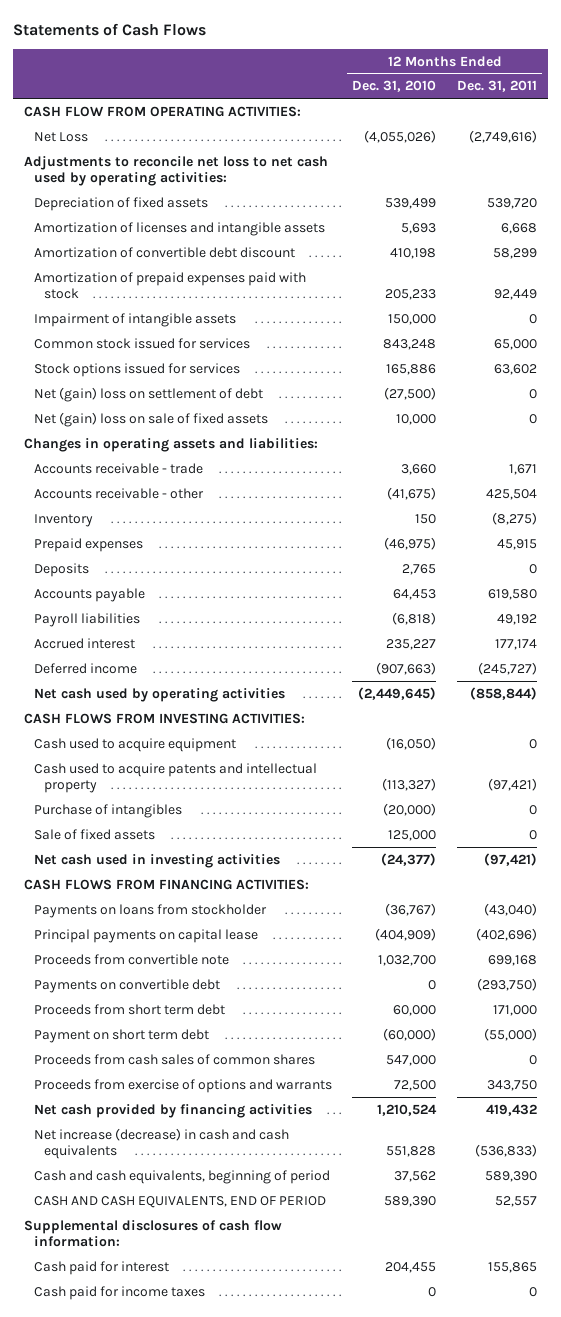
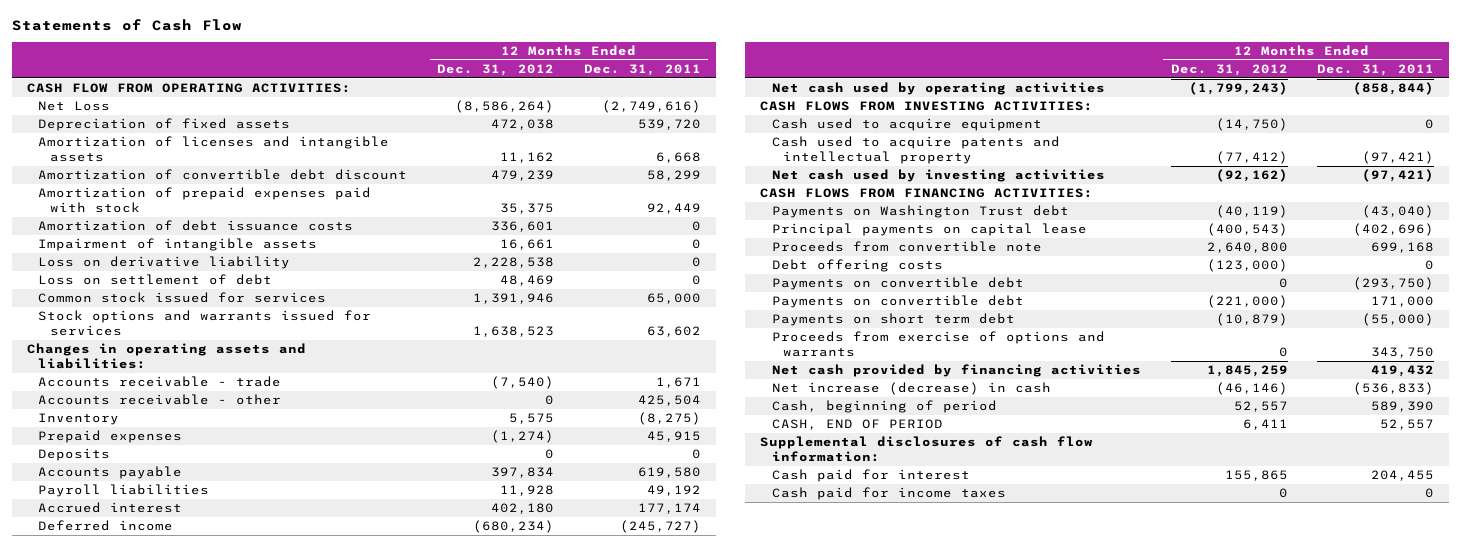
- Statements of Cash Flows
+ Statements of Cash Flow
- | 12 Months Ended Dec. 31, 2010 | 12 Months Ended Dec. 31, 2011
+ | 12 Months Ended Dec. 31, 2012 | 12 Months Ended Dec. 31, 2011
- Adjustments to reconcile net loss to net cash used by operating activities:
+ Amortization of debt issuance costs | 336,601 | 0
+ Loss on derivative liability | 2,228,538 | 0
+ Loss on settlement of debt | 48,469 | 0
- Stock options issued for services | 165,886 | 63,602
- Net (gain) loss on settlement of debt | (27,500) | 0
- Net (gain) loss on sale of fixed assets | 10,000 | 0
+ Stock options and warrants issued for services | 1,638,523 | 63,602
- Purchase of intangibles | (20,000) | 0
- Sale of fixed assets | 125,000 | 0
- Net cash used in investing activities | (24,377) | (97,421)
+ Net cash used by investing activities | (92,162) | (97,421)
- Payments on loans from stockholder | (36,767) | (43,040)
+ Payments on Washington Trust debt | (40,119) | (43,040)
+ Debt offering costs | (123,000) | 0
- Proceeds from short term debt | 60,000 | 171,000
- Payment on short term debt | (60,000) | (55,000)
- Proceeds from cash sales of common shares | 547,000 | 0
+ Payments on convertible debt | (221,000) | 171,000
+ Payments on short term debt | (10,879) | (55,000)
- Net increase (decrease) in cash and cash equivalents | 551,828 | (536,833)
- Cash and cash equivalents, beginning of period | 37,562 | 589,390
- CASH AND CASH EQUIVALENTS, END OF PERIOD | 589,390 | 52,557
+ Net increase (decrease) in cash | (46,146) | (536,833)
+ Cash, beginning of period | 52,557 | 589,390
+ CASH, END OF PERIOD | 6,411 | 52,557
- Cash paid for interest | 204,455 | 155,865
+ Cash paid for interest | 155,865 | 204,455

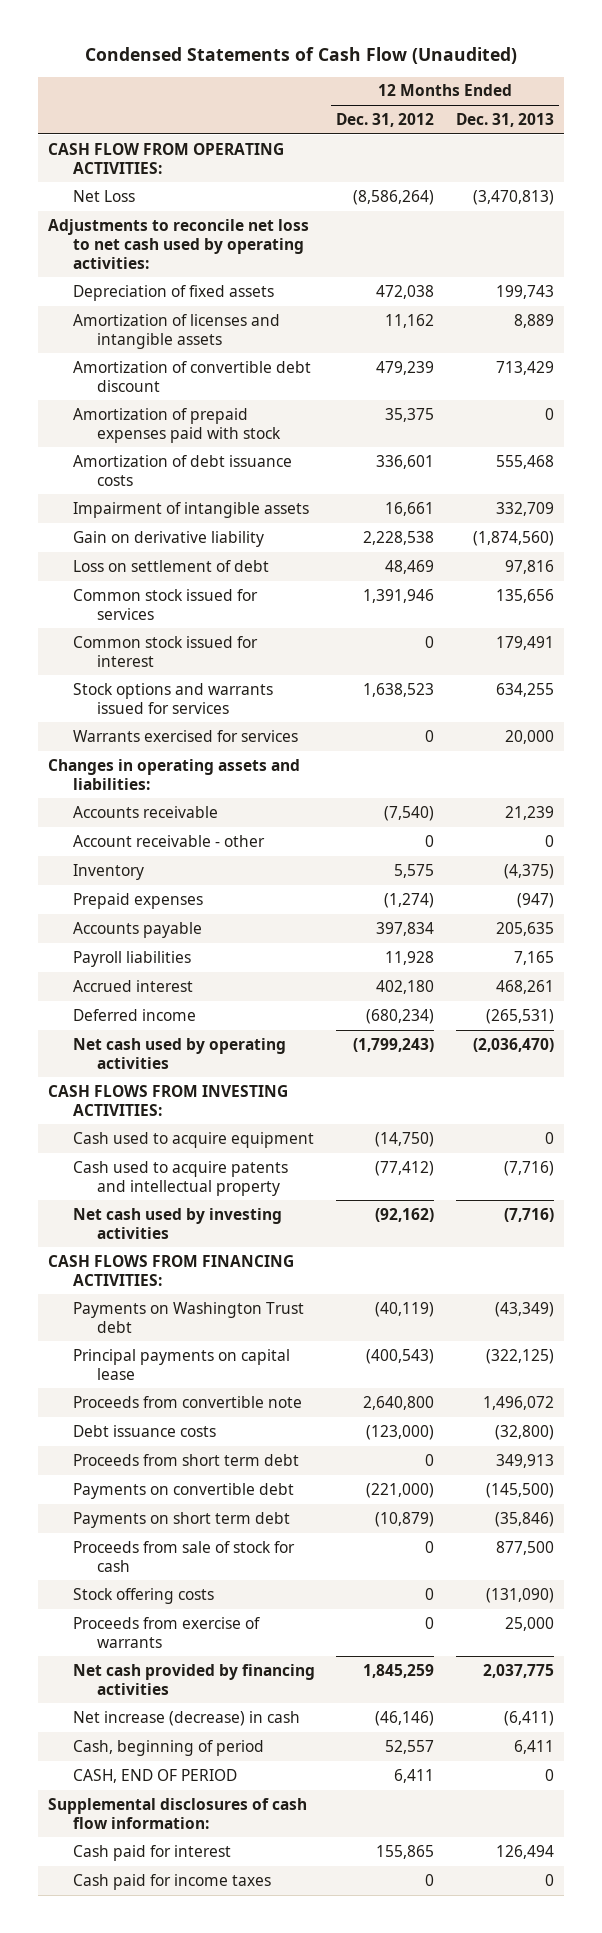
- Statements of Cash Flow
+ Condensed Statements of Cash Flow (Unaudited)
- | 12 Months Ended Dec. 31, 2012 | 12 Months Ended Dec. 31, 2011
+ | 12 Months Ended Dec. 31, 2012 | 12 Months Ended Dec. 31, 2013
+ Adjustments to reconcile net loss to net cash used by operating activities:
- Loss on derivative liability | 2,228,538 | 0
+ Gain on derivative liability | 2,228,538 | (1,874,560)
+ Common stock issued for interest | 0 | 179,491
+ Warrants exercised for services | 0 | 20,000
- Accounts receivable - trade | (7,540) | 1,671
- Accounts receivable - other | 0 | 425,504
+ Accounts receivable | (7,540) | 21,239
+ Account receivable - other | 0 | 0
- Deposits | 0 | 0
- Debt offering costs | (123,000) | 0
- Payments on convertible debt | 0 | (293,750)
+ Debt issuance costs | (123,000) | (32,800)
+ Proceeds from short term debt | 0 | 349,913
- Proceeds from exercise of options and warrants | 0 | 343,750
+ Proceeds from sale of stock for cash | 0 | 877,500
+ Stock offering costs | 0 | (131,090)
+ Proceeds from exercise of warrants | 0 | 25,000

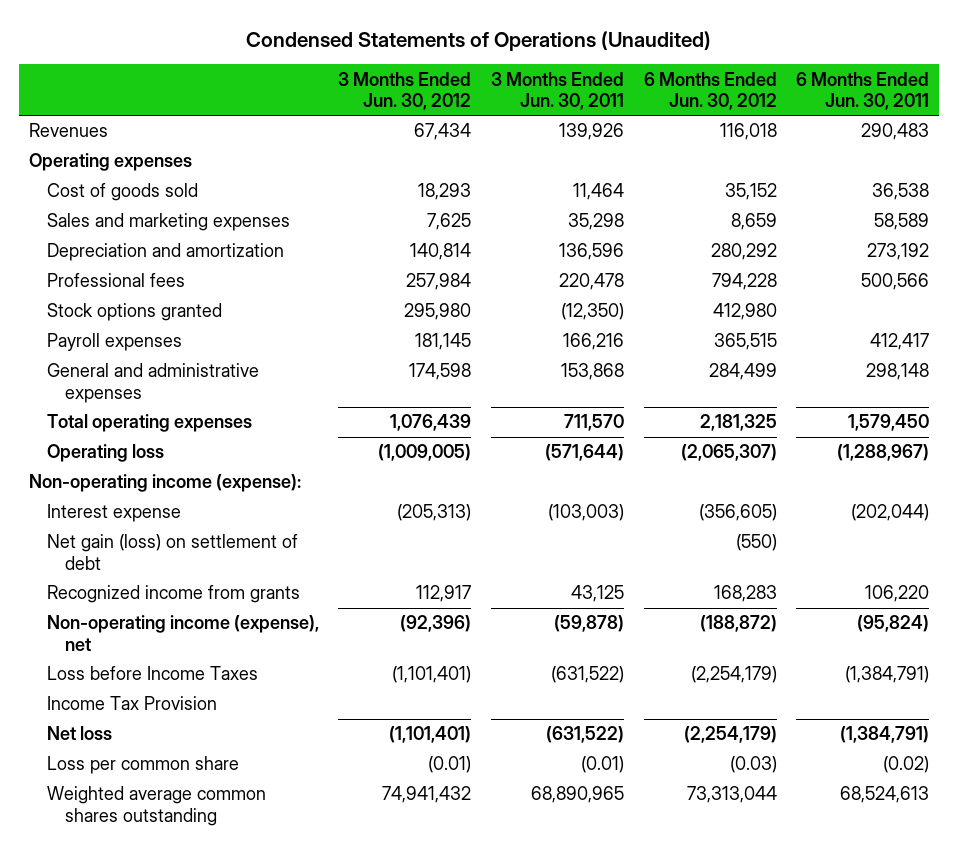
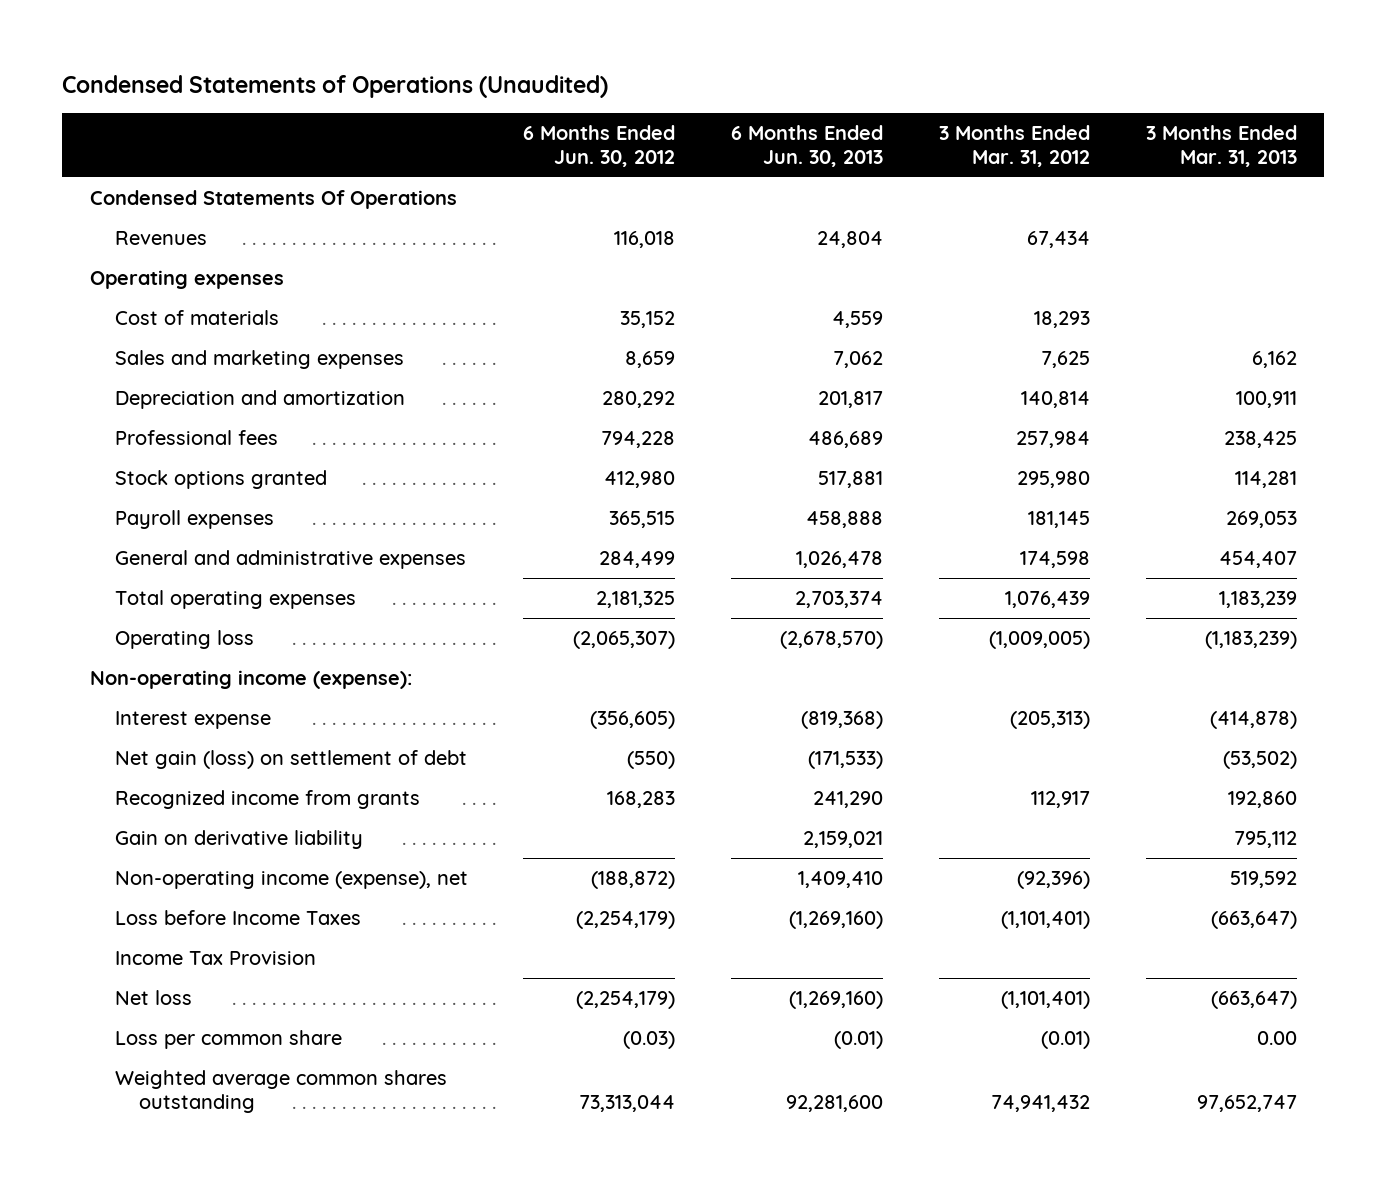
- | 3 Months Ended Jun. 30, 2012 | 3 Months Ended Jun. 30, 2011 | 6 Months Ended Jun. 30, 2012 | 6 Months Ended Jun. 30, 2011
+ | 6 Months Ended Jun. 30, 2012 | 6 Months Ended Jun. 30, 2013 | 3 Months Ended Mar. 31, 2012 | 3 Months Ended Mar. 31, 2013
+ Condensed Statements Of Operations
- Cost of goods sold | 18,293 | 11,464 | 35,152 | 36,538
+ Cost of materials | 35,152 | 4,559 | 18,293 |
+ Gain on derivative liability | | 2,159,021 | | 795,112

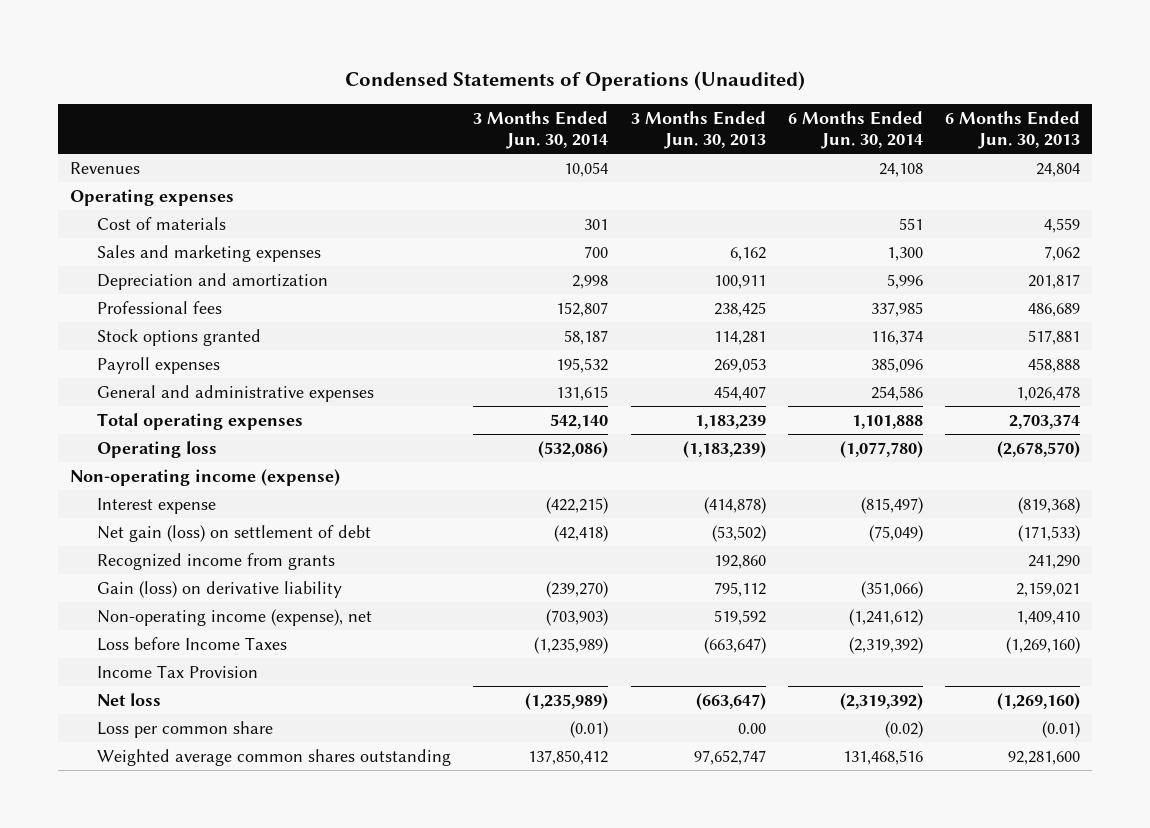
- | 6 Months Ended Jun. 30, 2012 | 6 Months Ended Jun. 30, 2013 | 3 Months Ended Mar. 31, 2012 | 3 Months Ended Mar. 31, 2013
+ | 3 Months Ended Jun. 30, 2014 | 3 Months Ended Jun. 30, 2013 | 6 Months Ended Jun. 30, 2014 | 6 Months Ended Jun. 30, 2013
- Condensed Statements Of Operations
- Non-operating income (expense):
+ Non-operating income (expense)
- Gain on derivative liability | | 2,159,021 | | 795,112
+ Gain (loss) on derivative liability | (239,270) | 795,112 | (351,066) | 2,159,021

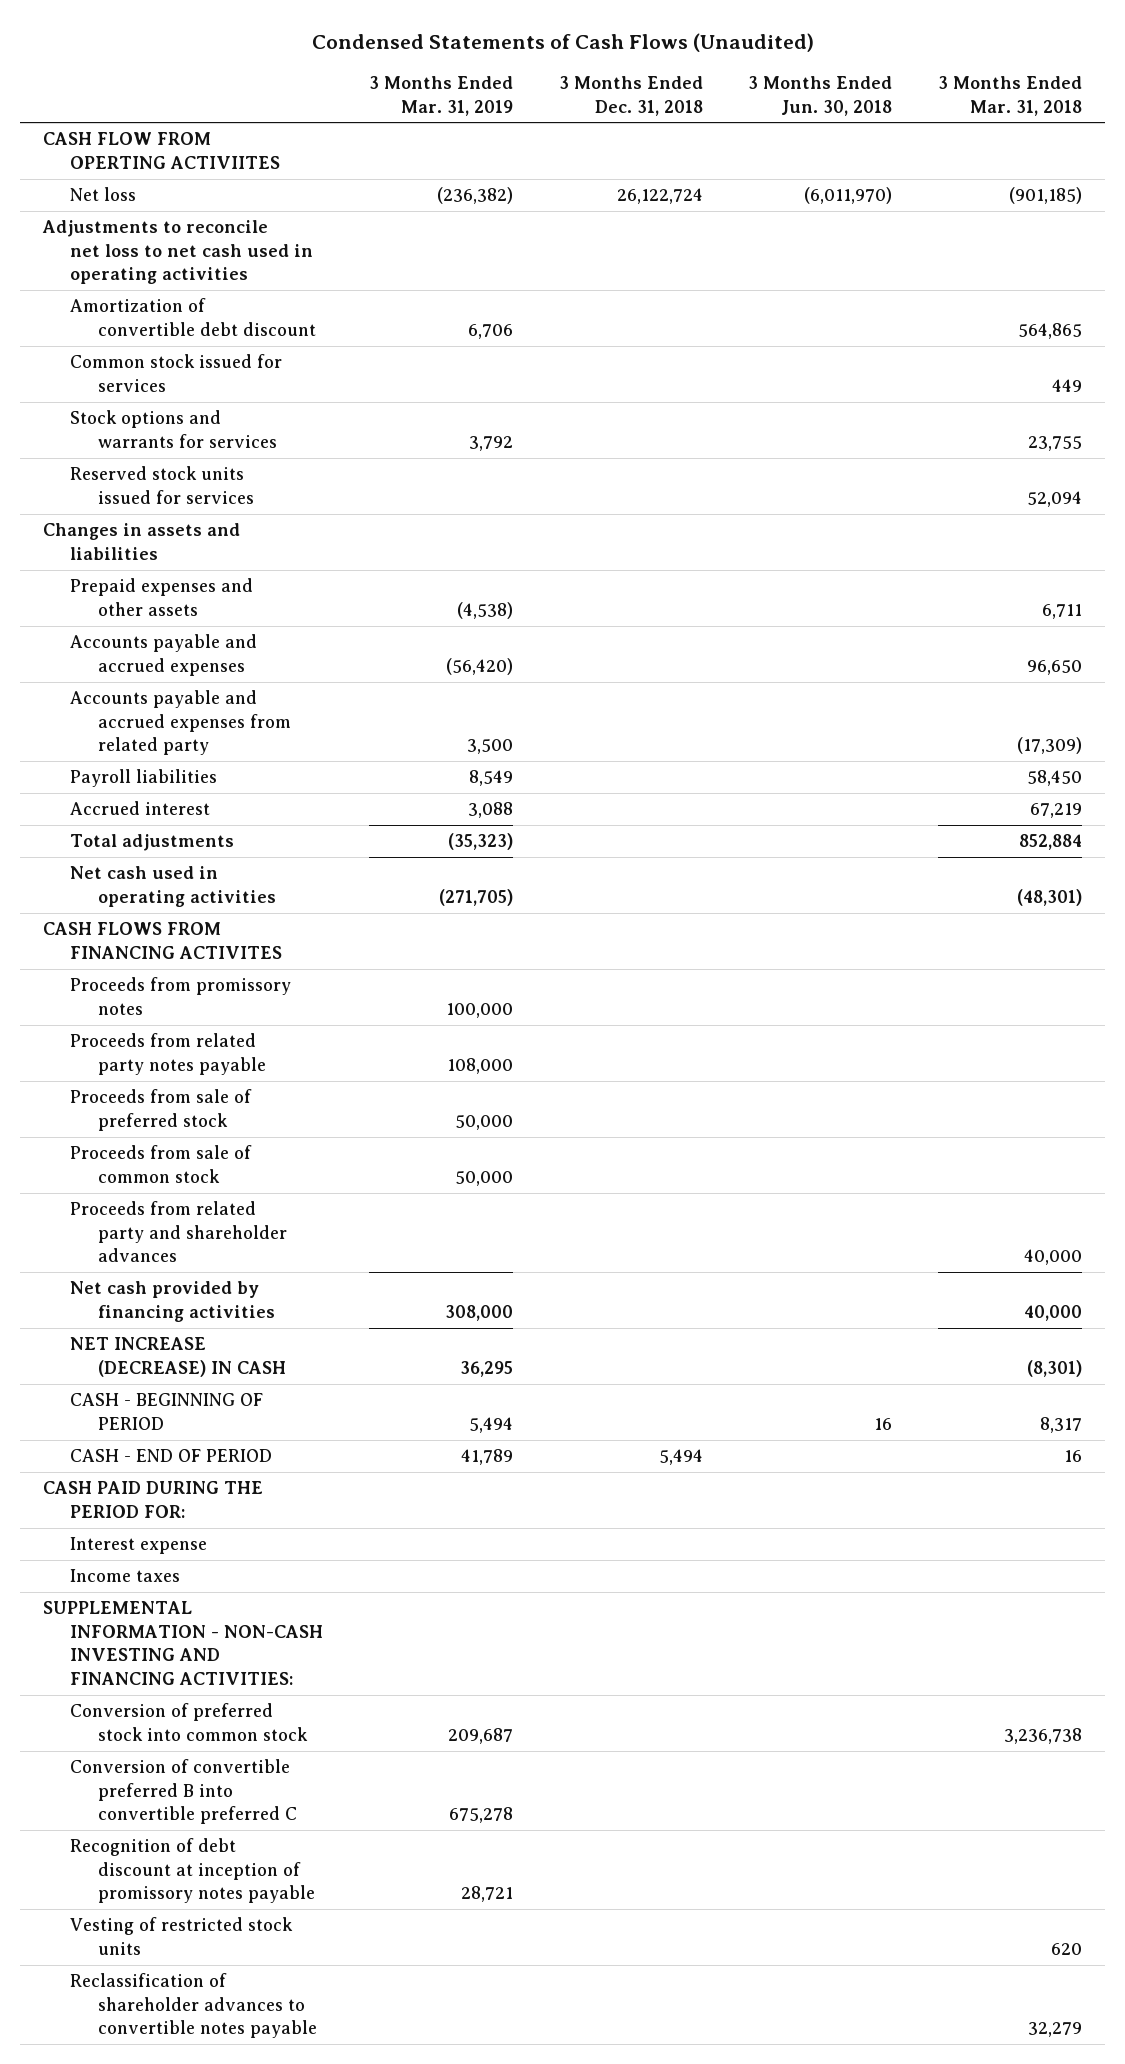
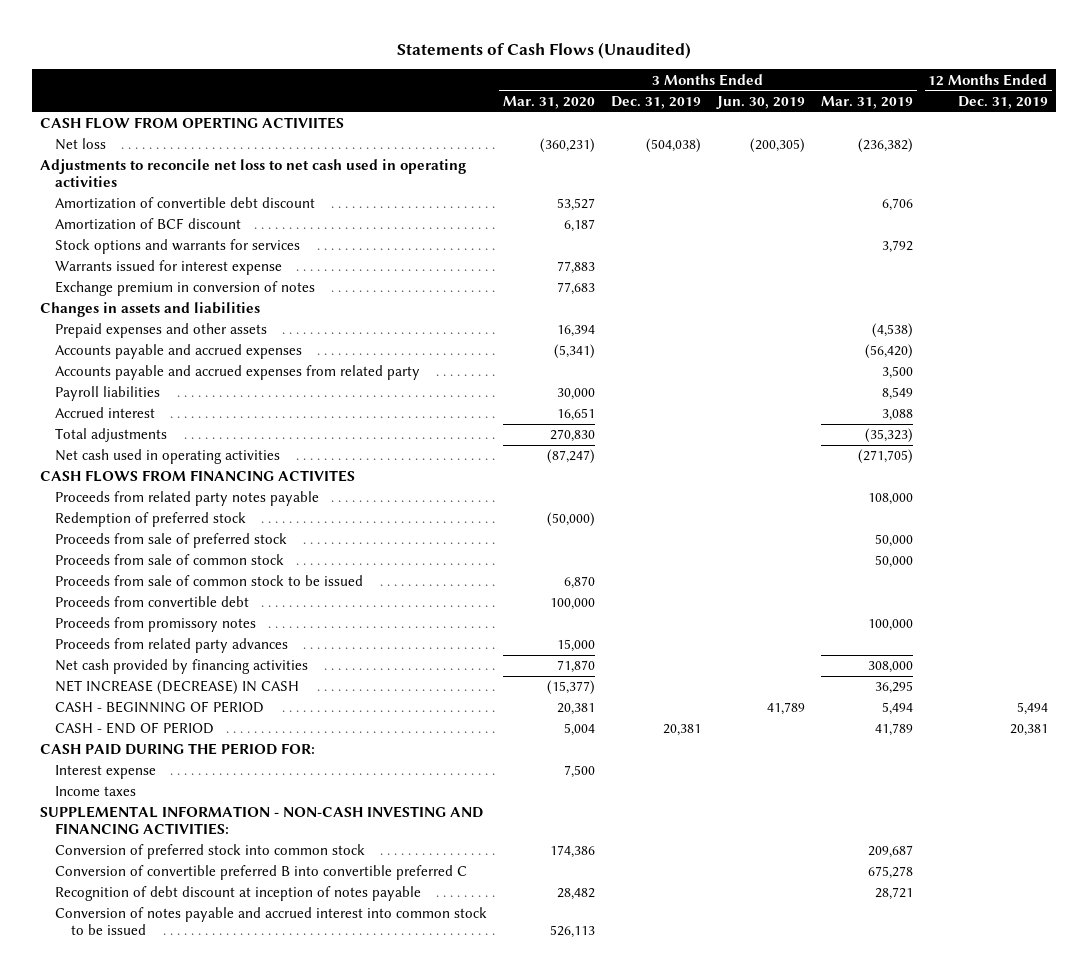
- Condensed Statements of Cash Flows (Unaudited)
+ Statements of Cash Flows (Unaudited)
- | 3 Months Ended Mar. 31, 2019 | 3 Months Ended Dec. 31, 2018 | 3 Months Ended Jun. 30, 2018 | 3 Months Ended Mar. 31, 2018
+ | 3 Months Ended Mar. 31, 2020 | 3 Months Ended Dec. 31, 2019 | 3 Months Ended Jun. 30, 2019 | 3 Months Ended Mar. 31, 2019 | 12 Months Ended Dec. 31, 2019
- Common stock issued for services | | | | 449
+ Amortization of BCF discount | 6,187 | | | |
- Reserved stock units issued for services | | | | 52,094
+ Warrants issued for interest expense | 77,883 | | | |
+ Exchange premium in conversion of notes | 77,683 | | | |
+ Redemption of preferred stock | (50,000) | | | |
- Proceeds from related party and shareholder advances | | | | 40,000
+ Proceeds from sale of common stock to be issued | 6,870 | | | |
+ Proceeds from convertible debt | 100,000 | | | |
moved down: Proceeds from promissory notes | | | | 100,000 |
+ Proceeds from related party advances | 15,000 | | | |
- Recognition of debt discount at inception of promissory notes payable | 28,721 | | |
- Vesting of restricted stock units | | | | 620
- Reclassification of shareholder advances to convertible notes payable | | | | 32,279
+ Recognition of debt discount at inception of notes payable | 28,482 | | | 28,721 |
+ Conversion of notes payable and accrued interest into common stock to be issued | 526,113 | | | |

